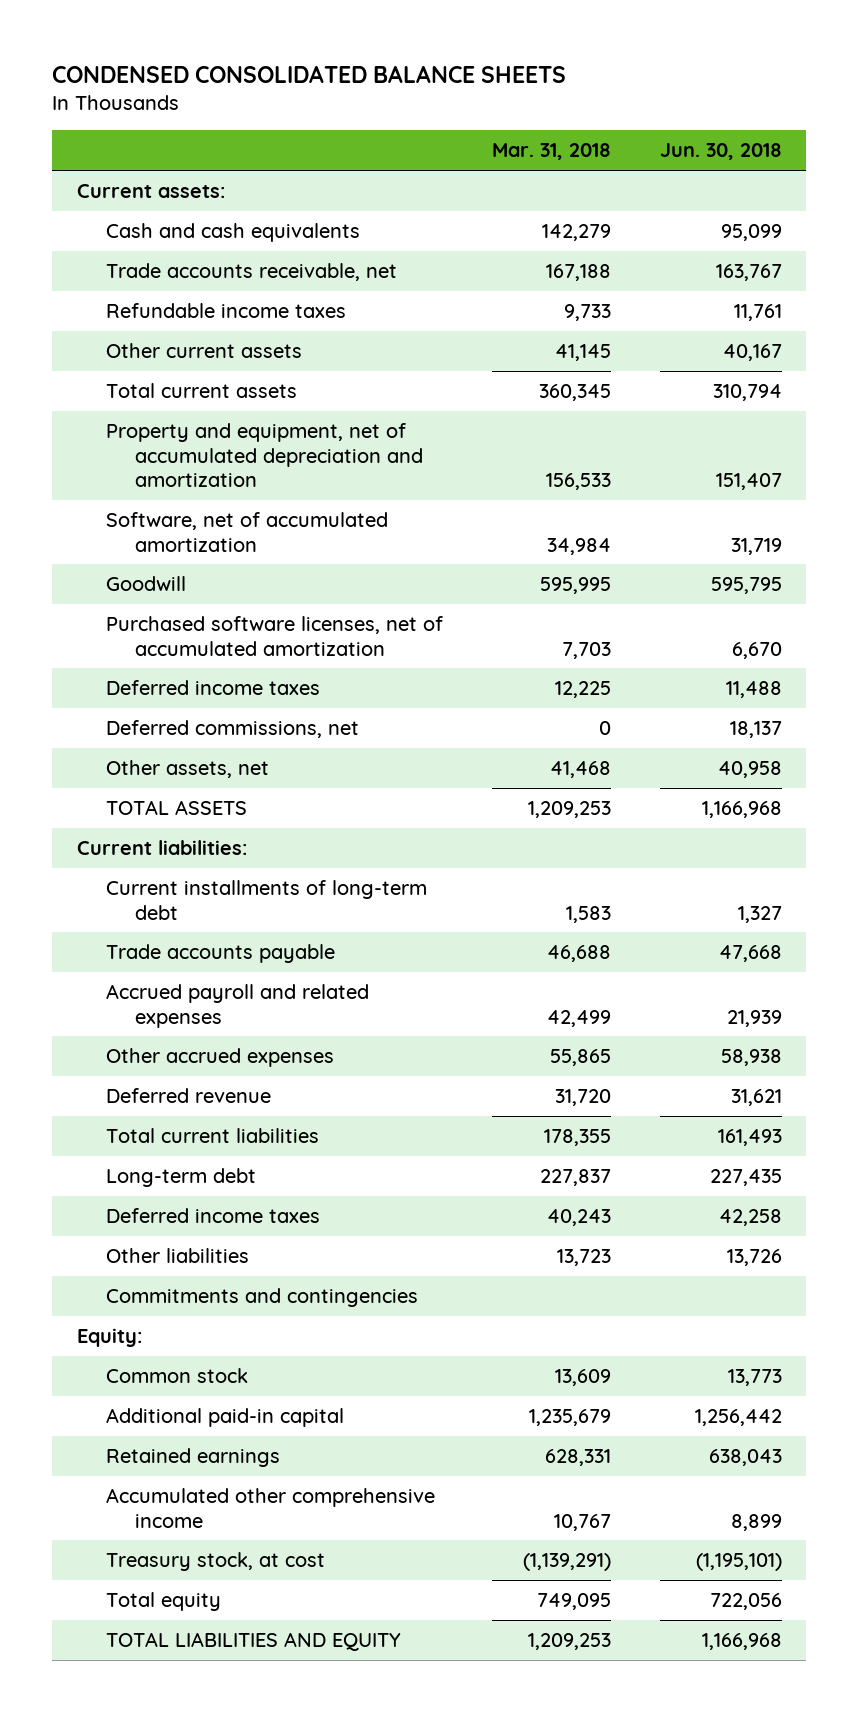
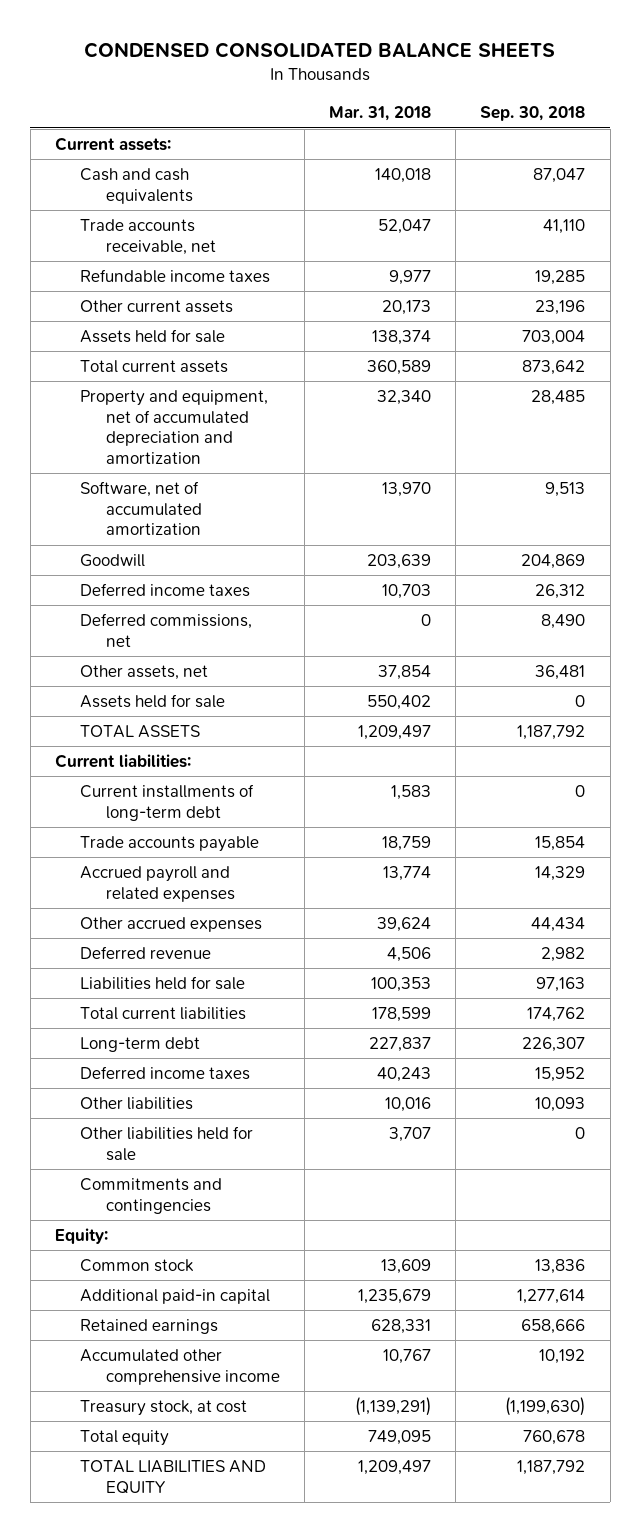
- | Mar. 31, 2018 | Jun. 30, 2018
+ | Mar. 31, 2018 | Sep. 30, 2018
- Cash and cash equivalents | 142,279 | 95,099
- Trade accounts receivable, net | 167,188 | 163,767
- Refundable income taxes | 9,733 | 11,761
- Other current assets | 41,145 | 40,167
- Total current assets | 360,345 | 310,794
- Property and equipment, net of accumulated depreciation and amortization | 156,533 | 151,407
- Software, net of accumulated amortization | 34,984 | 31,719
- Goodwill | 595,995 | 595,795
- Purchased software licenses, net of accumulated amortization | 7,703 | 6,670
- Deferred income taxes | 12,225 | 11,488
+ Cash and cash equivalents | 140,018 | 87,047
+ Trade accounts receivable, net | 52,047 | 41,110
+ Refundable income taxes | 9,977 | 19,285
+ Other current assets | 20,173 | 23,196
+ Assets held for sale | 138,374 | 703,004
+ Total current assets | 360,589 | 873,642
+ Property and equipment, net of accumulated depreciation and amortization | 32,340 | 28,485
+ Software, net of accumulated amortization | 13,970 | 9,513
+ Goodwill | 203,639 | 204,869
+ Deferred income taxes | 10,703 | 26,312
- Other assets, net | 41,468 | 40,958
- TOTAL ASSETS | 1,209,253 | 1,166,968
+ Other assets, net | 37,854 | 36,481
+ Assets held for sale | 550,402 | 0
+ TOTAL ASSETS | 1,209,497 | 1,187,792
- Trade accounts payable | 46,688 | 47,668
- Accrued payroll and related expenses | 42,499 | 21,939
- Other accrued expenses | 55,865 | 58,938
- Deferred revenue | 31,720 | 31,621
- Total current liabilities | 178,355 | 161,493
+ Trade accounts payable | 18,759 | 15,854
+ Accrued payroll and related expenses | 13,774 | 14,329
+ Other accrued expenses | 39,624 | 44,434
+ Deferred revenue | 4,506 | 2,982
+ Liabilities held for sale | 100,353 | 97,163
+ Total current liabilities | 178,599 | 174,762
- Other liabilities | 13,723 | 13,726
+ Other liabilities | 10,016 | 10,093
+ Other liabilities held for sale | 3,707 | 0
- TOTAL LIABILITIES AND EQUITY | 1,209,253 | 1,166,968
+ TOTAL LIABILITIES AND EQUITY | 1,209,497 | 1,187,792

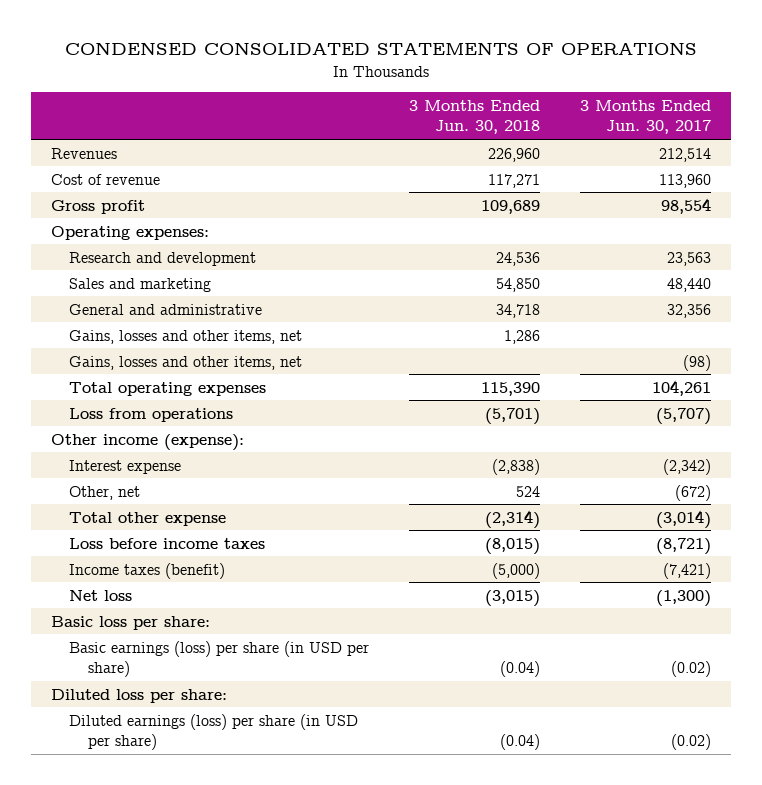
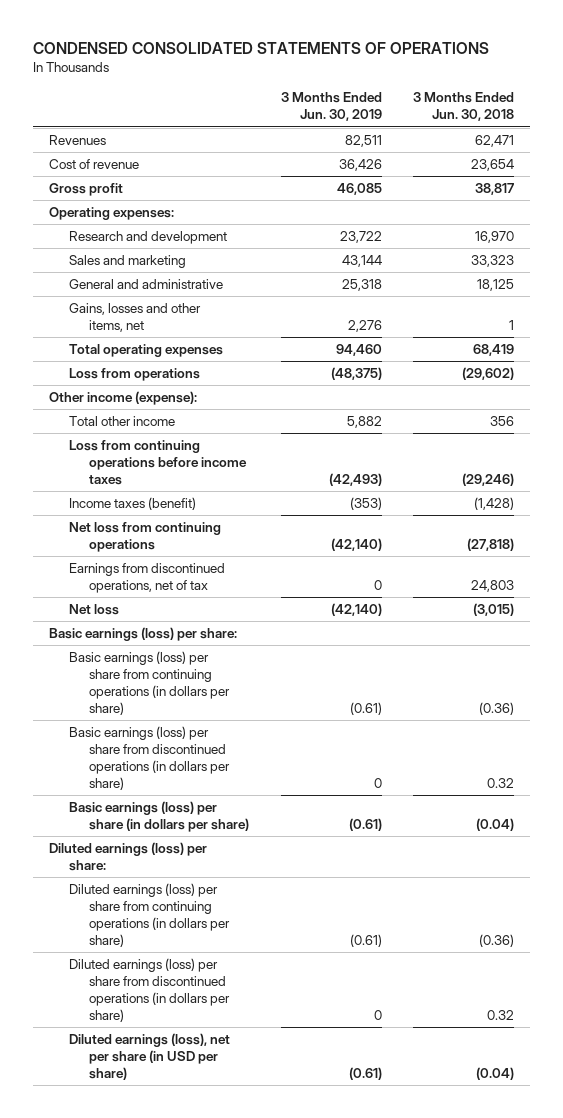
- | 3 Months Ended Jun. 30, 2018 | 3 Months Ended Jun. 30, 2017
+ | 3 Months Ended Jun. 30, 2019 | 3 Months Ended Jun. 30, 2018
- Revenues | 226,960 | 212,514
- Cost of revenue | 117,271 | 113,960
- Gross profit | 109,689 | 98,554
+ Revenues | 82,511 | 62,471
+ Cost of revenue | 36,426 | 23,654
+ Gross profit | 46,085 | 38,817
- Research and development | 24,536 | 23,563
- Sales and marketing | 54,850 | 48,440
- General and administrative | 34,718 | 32,356
- Gains, losses and other items, net | 1,286 |
- Gains, losses and other items, net | | (98)
- Total operating expenses | 115,390 | 104,261
- Loss from operations | (5,701) | (5,707)
+ Research and development | 23,722 | 16,970
+ Sales and marketing | 43,144 | 33,323
+ General and administrative | 25,318 | 18,125
+ Gains, losses and other items, net | 2,276 | 1
+ Total operating expenses | 94,460 | 68,419
+ Loss from operations | (48,375) | (29,602)
- Interest expense | (2,838) | (2,342)
- Other, net | 524 | (672)
- Total other expense | (2,314) | (3,014)
- Loss before income taxes | (8,015) | (8,721)
- Income taxes (benefit) | (5,000) | (7,421)
+ Total other income | 5,882 | 356
+ Loss from continuing operations before income taxes | (42,493) | (29,246)
+ Income taxes (benefit) | (353) | (1,428)
+ Net loss from continuing operations | (42,140) | (27,818)
+ Earnings from discontinued operations, net of tax | 0 | 24,803
- Basic loss per share:
- Basic earnings (loss) per share (in USD per share) | (0.04) | (0.02)
- Diluted loss per share:
- Diluted earnings (loss) per share (in USD per share) | (0.04) | (0.02)
+ Basic earnings (loss) per share:
+ Basic earnings (loss) per share from continuing operations (in dollars per share) | (0.61) | (0.36)
+ Basic earnings (loss) per share from discontinued operations (in dollars per share) | 0 | 0.32
+ Basic earnings (loss) per share (in dollars per share) | (0.61) | (0.04)
+ Diluted earnings (loss) per share:
+ Diluted earnings (loss) per share from continuing operations (in dollars per share) | (0.61) | (0.36)
+ Diluted earnings (loss) per share from discontinued operations (in dollars per share) | 0 | 0.32
+ Diluted earnings (loss), net per share (in USD per share) | (0.61) | (0.04)

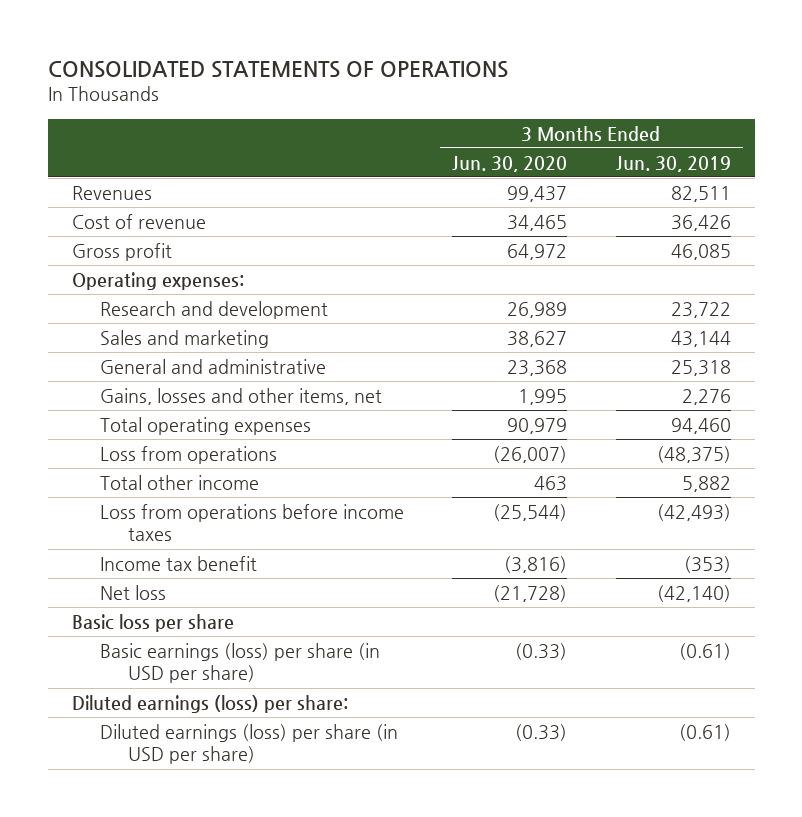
- CONDENSED CONSOLIDATED STATEMENTS OF OPERATIONS
+ CONSOLIDATED STATEMENTS OF OPERATIONS
- | 3 Months Ended Jun. 30, 2019 | 3 Months Ended Jun. 30, 2018
+ | 3 Months Ended Jun. 30, 2020 | 3 Months Ended Jun. 30, 2019
- Other income (expense):
- Loss from continuing operations before income taxes | (42,493) | (29,246)
- Income taxes (benefit) | (353) | (1,428)
- Net loss from continuing operations | (42,140) | (27,818)
- Earnings from discontinued operations, net of tax | 0 | 24,803
+ Loss from operations before income taxes | (25,544) | (42,493)
+ Income tax benefit | (3,816) | (353)
- Basic earnings (loss) per share:
- Basic earnings (loss) per share from continuing operations (in dollars per share) | (0.61) | (0.36)
- Basic earnings (loss) per share from discontinued operations (in dollars per share) | 0 | 0.32
- Basic earnings (loss) per share (in dollars per share) | (0.61) | (0.04)
+ Basic loss per share
+ Basic earnings (loss) per share (in USD per share) | (0.33) | (0.61)
- Diluted earnings (loss) per share from continuing operations (in dollars per share) | (0.61) | (0.36)
- Diluted earnings (loss) per share from discontinued operations (in dollars per share) | 0 | 0.32
- Diluted earnings (loss), net per share (in USD per share) | (0.61) | (0.04)
+ Diluted earnings (loss) per share (in USD per share) | (0.33) | (0.61)

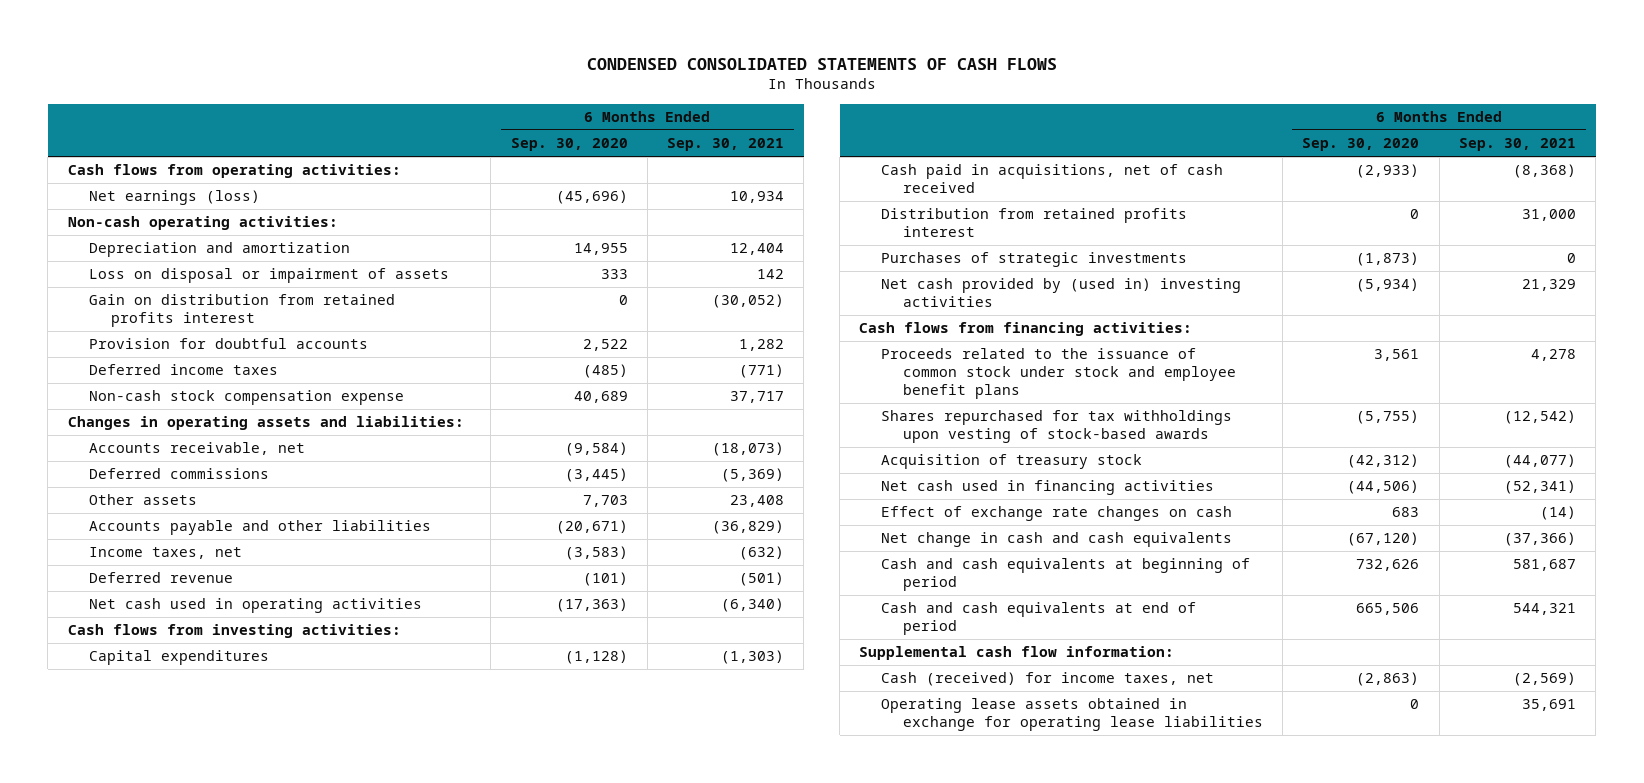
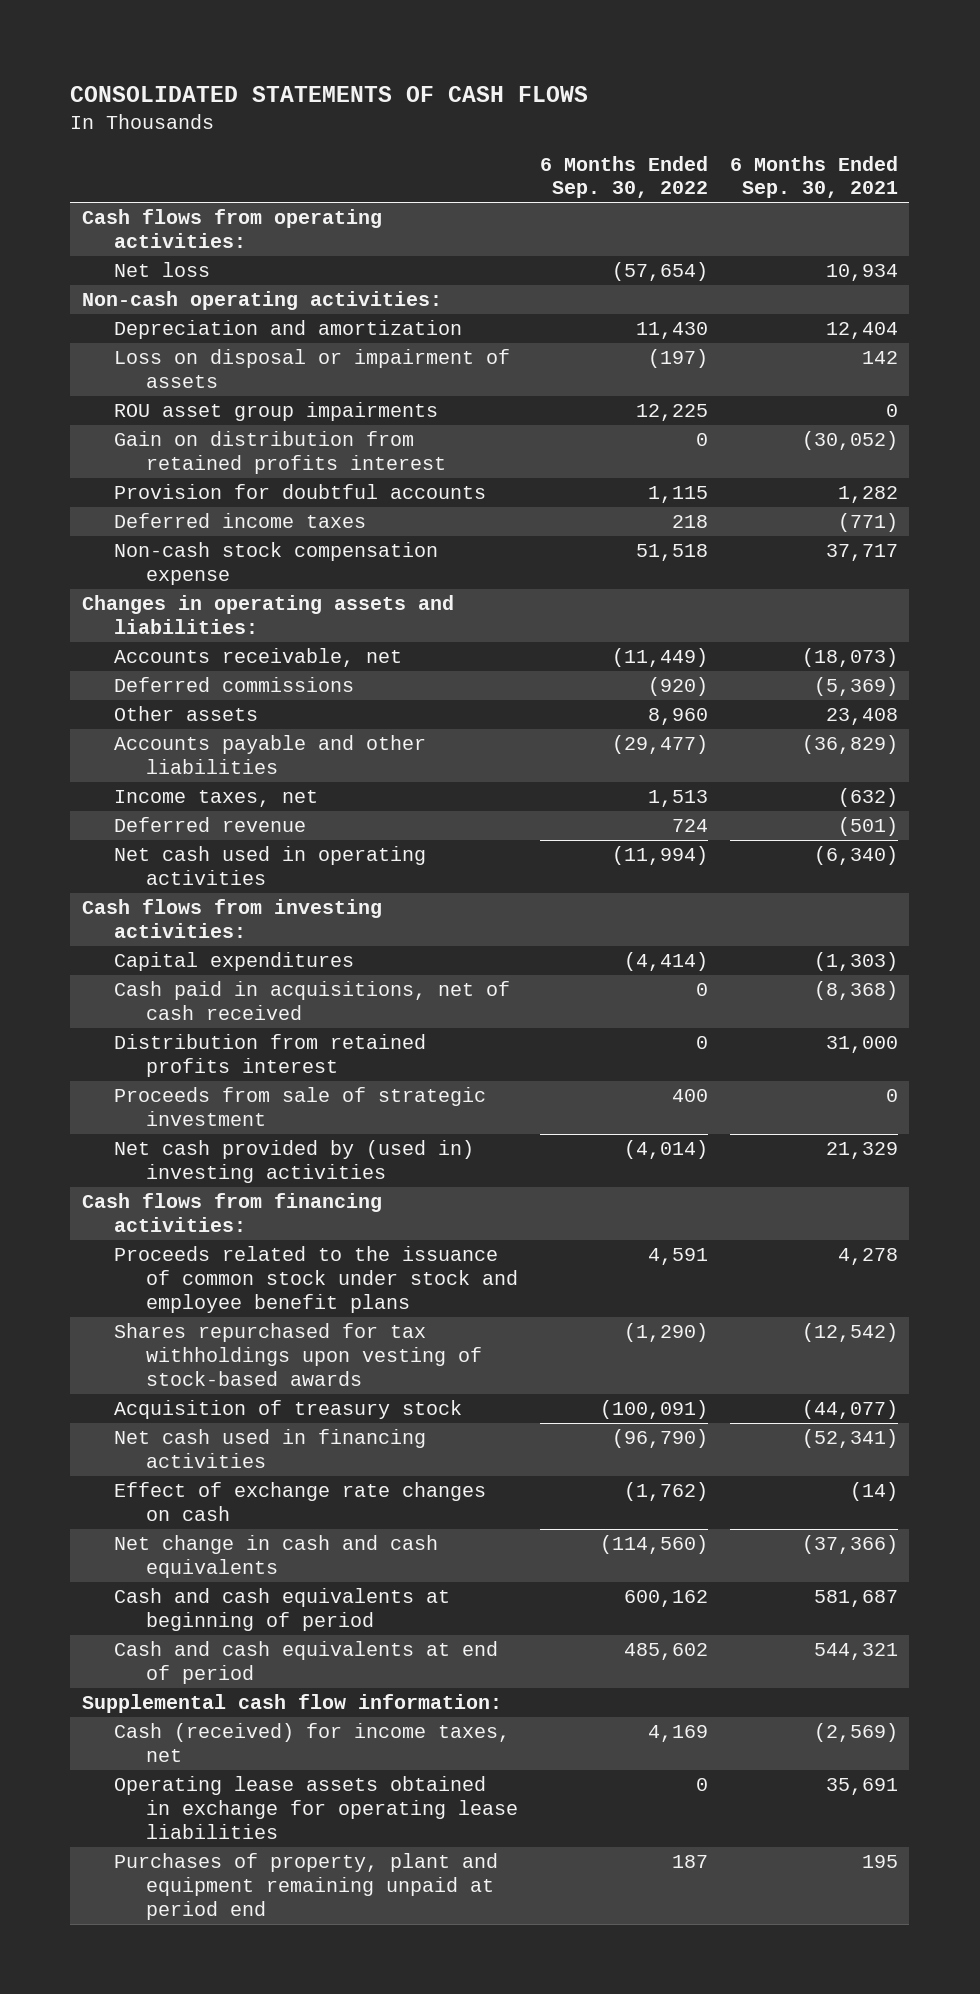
- CONDENSED CONSOLIDATED STATEMENTS OF CASH FLOWS
+ CONSOLIDATED STATEMENTS OF CASH FLOWS
- | 6 Months Ended Sep. 30, 2020 | 6 Months Ended Sep. 30, 2021
+ | 6 Months Ended Sep. 30, 2022 | 6 Months Ended Sep. 30, 2021
- Net earnings (loss) | (45,696) | 10,934
+ Net loss | (57,654) | 10,934
+ ROU asset group impairments | 12,225 | 0
- Purchases of strategic investments | (1,873) | 0
+ Proceeds from sale of strategic investment | 400 | 0
+ Purchases of property, plant and equipment remaining unpaid at period end | 187 | 195

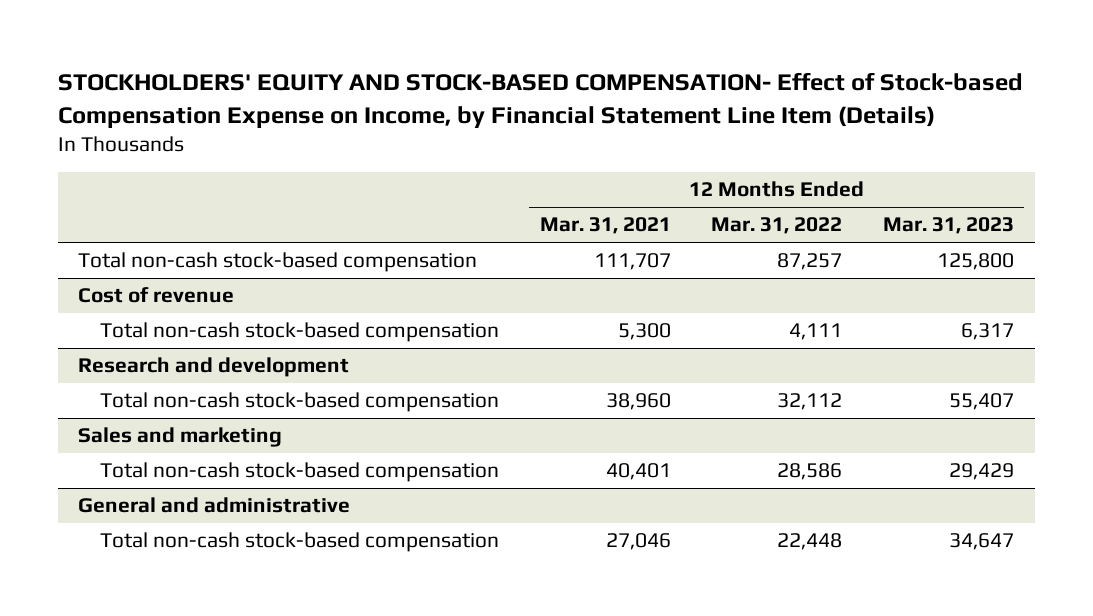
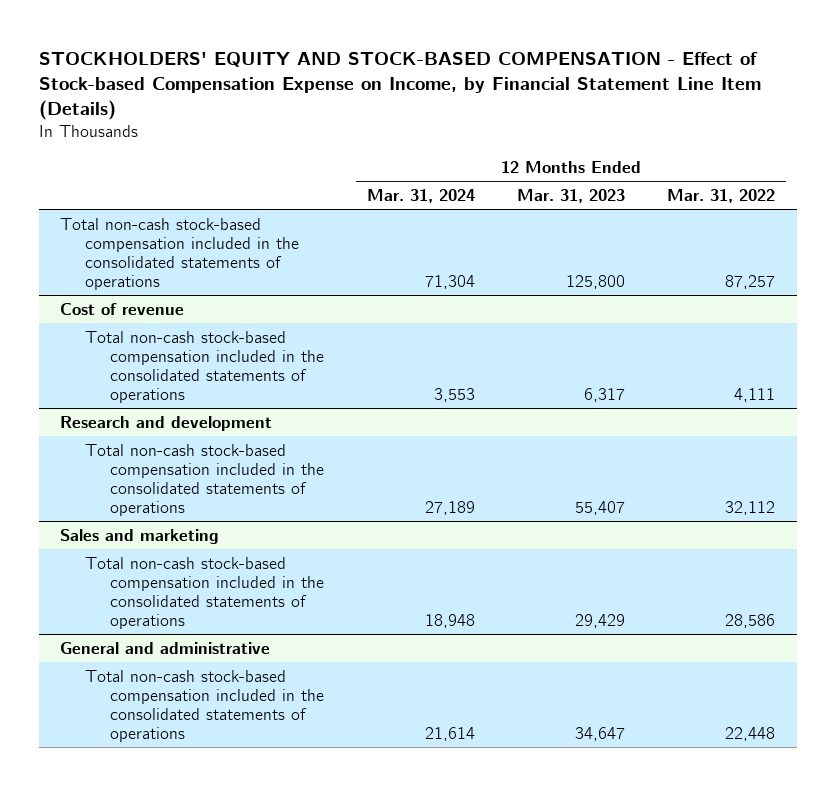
- STOCKHOLDERS' EQUITY AND STOCK-BASED COMPENSATION- Effect of Stock-based Compensation Expense on Income, by Financial Statement Line Item (Details)
+ STOCKHOLDERS' EQUITY AND STOCK-BASED COMPENSATION - Effect of Stock-based Compensation Expense on Income, by Financial Statement Line Item (Details)
- | 12 Months Ended Mar. 31, 2021 | 12 Months Ended Mar. 31, 2022 | 12 Months Ended Mar. 31, 2023
+ | 12 Months Ended Mar. 31, 2024 | 12 Months Ended Mar. 31, 2023 | 12 Months Ended Mar. 31, 2022
- Total non-cash stock-based compensation | 111,707 | 87,257 | 125,800
+ Total non-cash stock-based compensation included in the consolidated statements of operations | 71,304 | 125,800 | 87,257
@ Cost of revenue
- Total non-cash stock-based compensation | 5,300 | 4,111 | 6,317
+ Total non-cash stock-based compensation included in the consolidated statements of operations | 3,553 | 6,317 | 4,111
@ Research and development
- Total non-cash stock-based compensation | 38,960 | 32,112 | 55,407
+ Total non-cash stock-based compensation included in the consolidated statements of operations | 27,189 | 55,407 | 32,112
@ Sales and marketing
- Total non-cash stock-based compensation | 40,401 | 28,586 | 29,429
+ Total non-cash stock-based compensation included in the consolidated statements of operations | 18,948 | 29,429 | 28,586
@ General and administrative
- Total non-cash stock-based compensation | 27,046 | 22,448 | 34,647
+ Total non-cash stock-based compensation included in the consolidated statements of operations | 21,614 | 34,647 | 22,448

